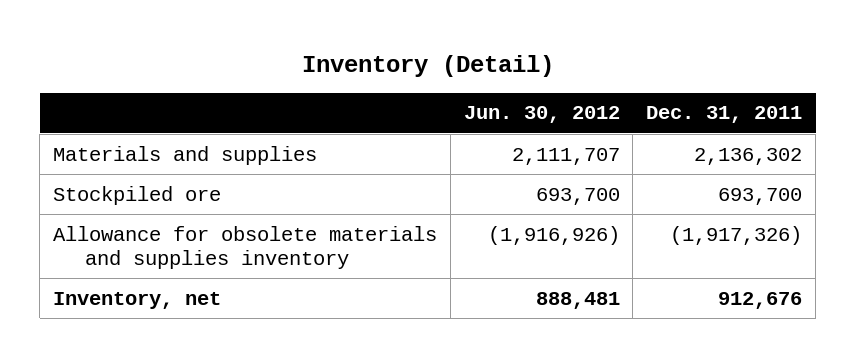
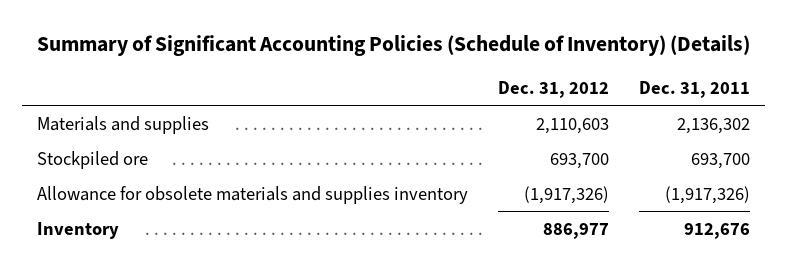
- Inventory (Detail)
+ Summary of Significant Accounting Policies (Schedule of Inventory) (Details)
- | Jun. 30, 2012 | Dec. 31, 2011
+ | Dec. 31, 2012 | Dec. 31, 2011
- Inventory, net | 888,481 | 912,676
+ Inventory | 886,977 | 912,676

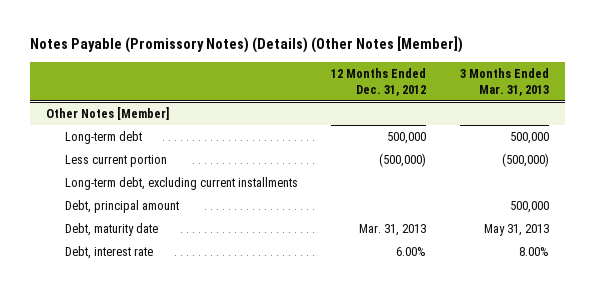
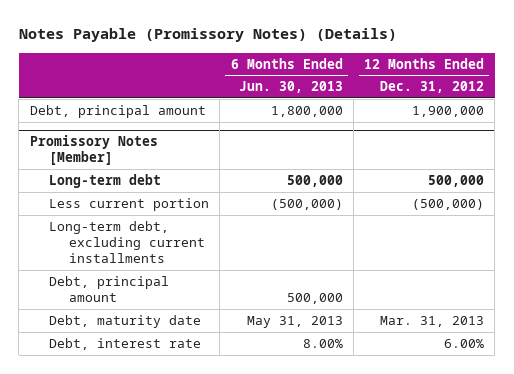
- Notes Payable (Promissory Notes) (Details) (Other Notes [Member])
+ Notes Payable (Promissory Notes) (Details)
- | 12 Months Ended Dec. 31, 2012 | 3 Months Ended Mar. 31, 2013
+ | 6 Months Ended Jun. 30, 2013 | 12 Months Ended Dec. 31, 2012
- Other Notes [Member]
+ Debt, principal amount | 1,800,000 | 1,900,000
+ Promissory Notes [Member]

